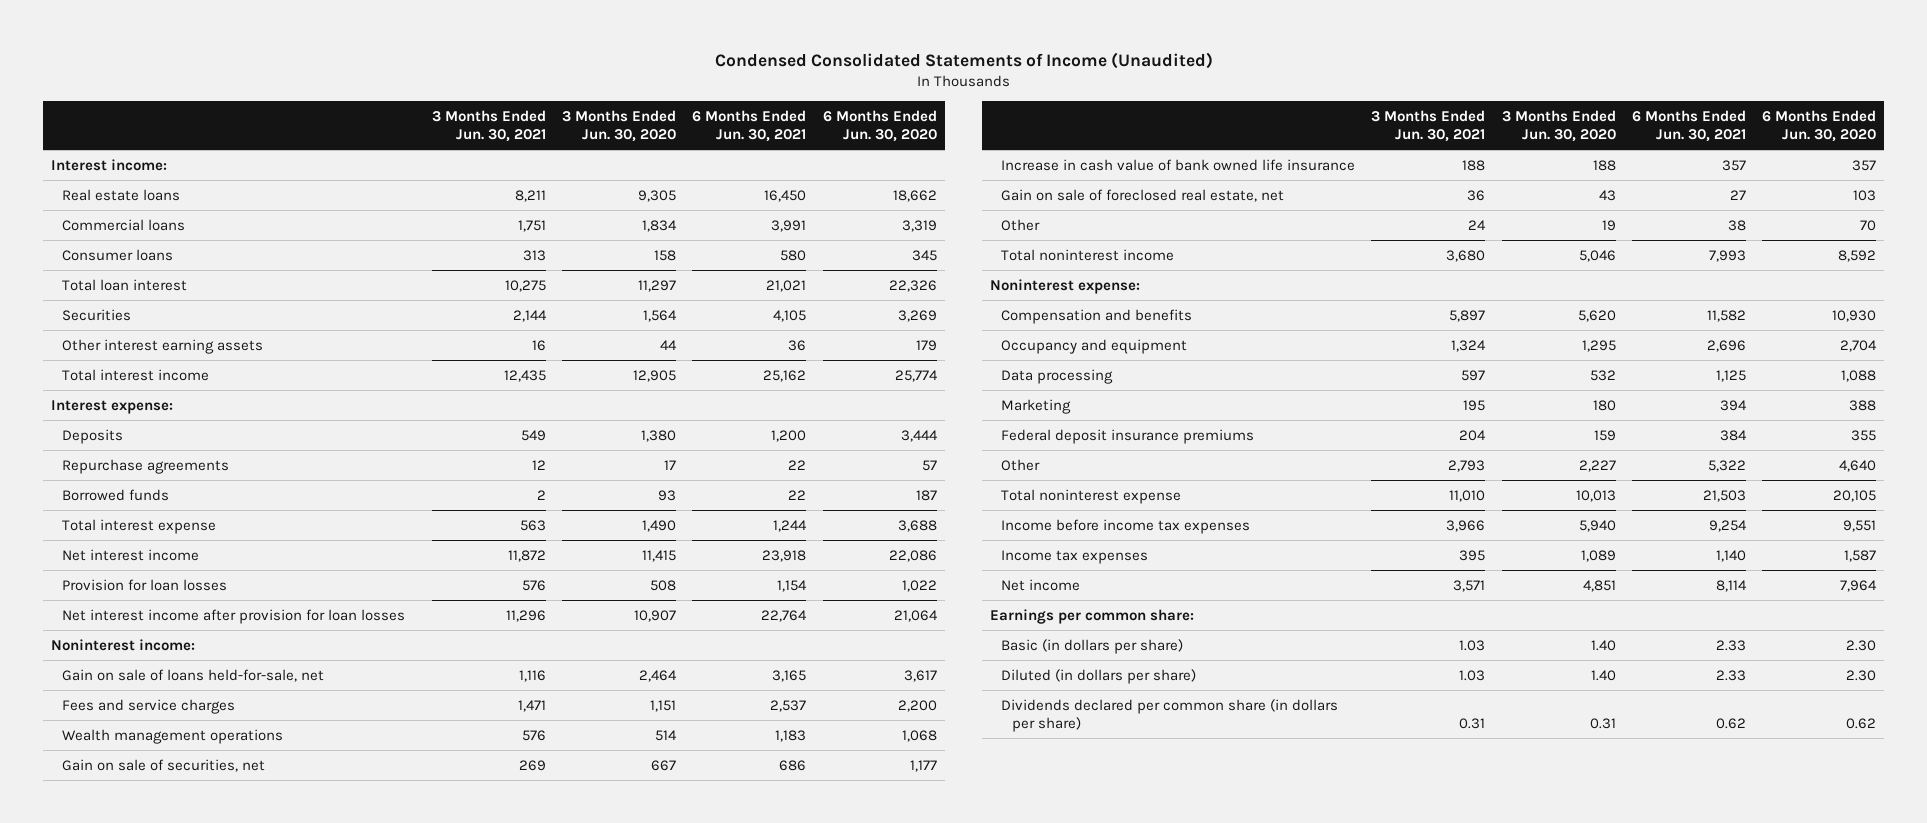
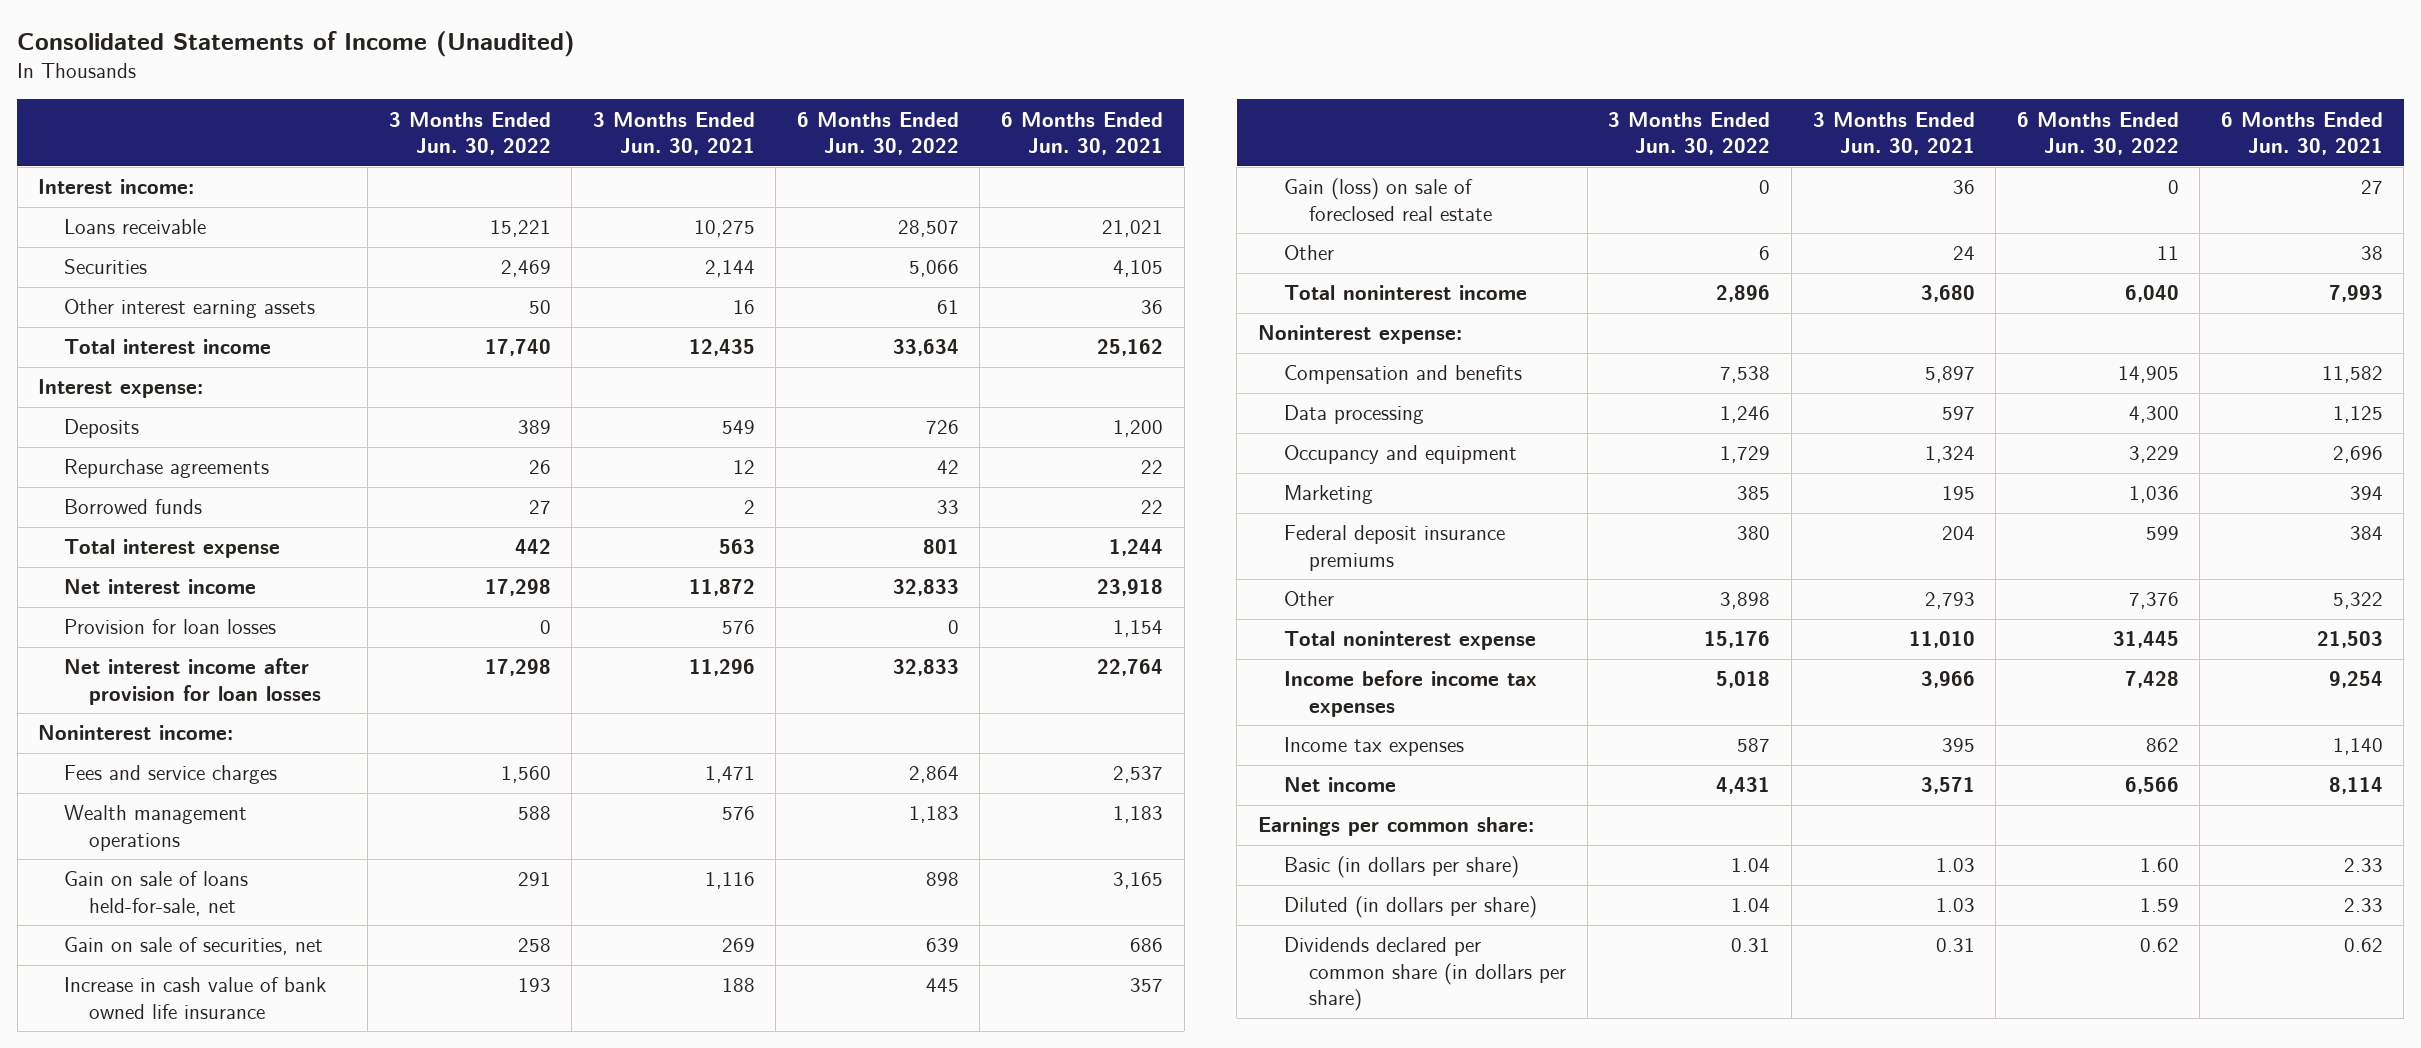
- Condensed Consolidated Statements of Income (Unaudited)
+ Consolidated Statements of Income (Unaudited)
- | 3 Months Ended Jun. 30, 2021 | 3 Months Ended Jun. 30, 2020 | 6 Months Ended Jun. 30, 2021 | 6 Months Ended Jun. 30, 2020
+ | 3 Months Ended Jun. 30, 2022 | 3 Months Ended Jun. 30, 2021 | 6 Months Ended Jun. 30, 2022 | 6 Months Ended Jun. 30, 2021
- Real estate loans | 8,211 | 9,305 | 16,450 | 18,662
- Commercial loans | 1,751 | 1,834 | 3,991 | 3,319
- Consumer loans | 313 | 158 | 580 | 345
- Total loan interest | 10,275 | 11,297 | 21,021 | 22,326
+ Loans receivable | 15,221 | 10,275 | 28,507 | 21,021
moved down: Gain on sale of loans held-for-sale, net | 291 | 1,116 | 898 | 3,165
- Gain on sale of foreclosed real estate, net | 36 | 43 | 27 | 103
+ Gain (loss) on sale of foreclosed real estate | 0 | 36 | 0 | 27
moved down: Occupancy and equipment | 1,729 | 1,324 | 3,229 | 2,696

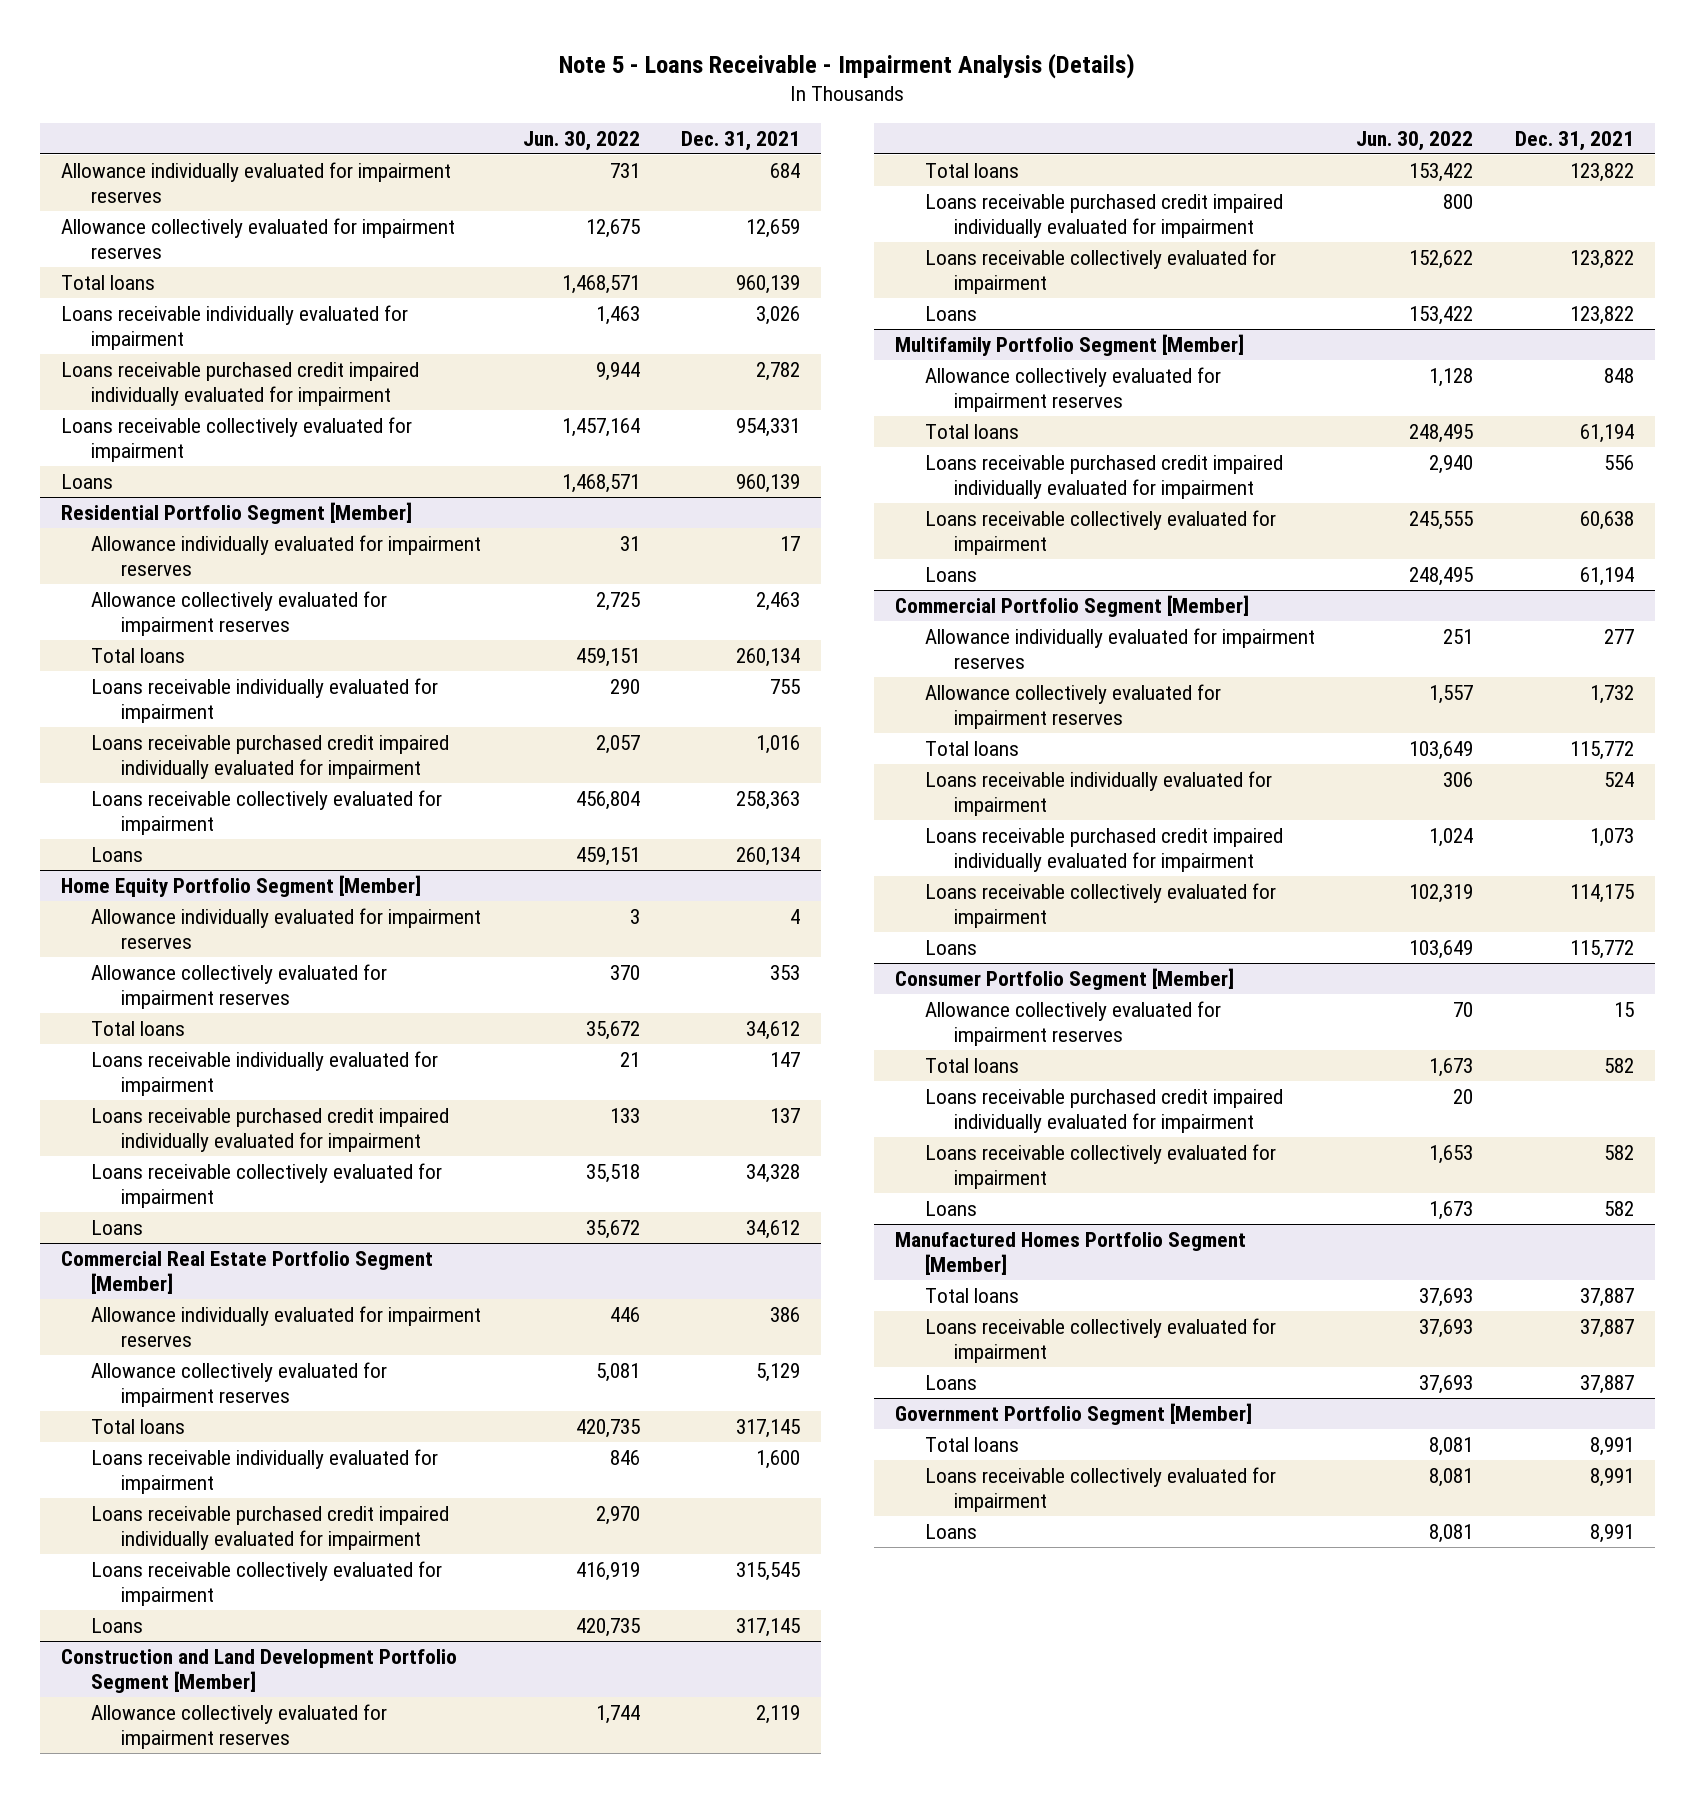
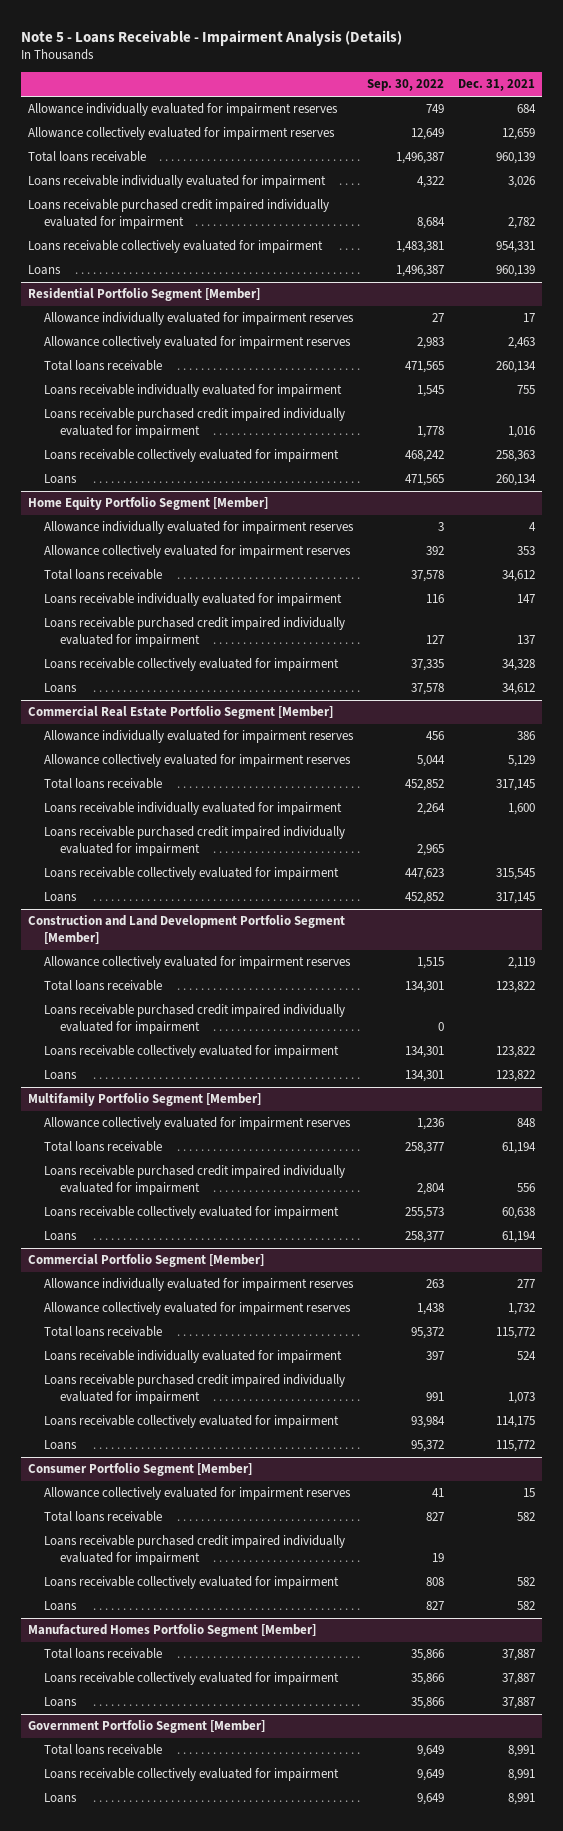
- | Jun. 30, 2022 | Dec. 31, 2021
+ | Sep. 30, 2022 | Dec. 31, 2021
- Total loans | 1,468,571 | 960,139
+ Total loans receivable | 1,496,387 | 960,139
@ Residential Portfolio Segment [Member]
- Total loans | 459,151 | 260,134
+ Total loans receivable | 471,565 | 260,134
@ Home Equity Portfolio Segment [Member]
- Total loans | 35,672 | 34,612
+ Total loans receivable | 37,578 | 34,612
@ Commercial Real Estate Portfolio Segment [Member]
- Total loans | 420,735 | 317,145
+ Total loans receivable | 452,852 | 317,145
@ Construction and Land Development Portfolio Segment [Member]
- Total loans | 153,422 | 123,822
+ Total loans receivable | 134,301 | 123,822
@ Multifamily Portfolio Segment [Member]
- Total loans | 248,495 | 61,194
+ Total loans receivable | 258,377 | 61,194
@ Commercial Portfolio Segment [Member]
- Total loans | 103,649 | 115,772
+ Total loans receivable | 95,372 | 115,772
@ Consumer Portfolio Segment [Member]
- Total loans | 1,673 | 582
+ Total loans receivable | 827 | 582
@ Manufactured Homes Portfolio Segment [Member]
- Total loans | 37,693 | 37,887
+ Total loans receivable | 35,866 | 37,887
@ Government Portfolio Segment [Member]
- Total loans | 8,081 | 8,991
+ Total loans receivable | 9,649 | 8,991

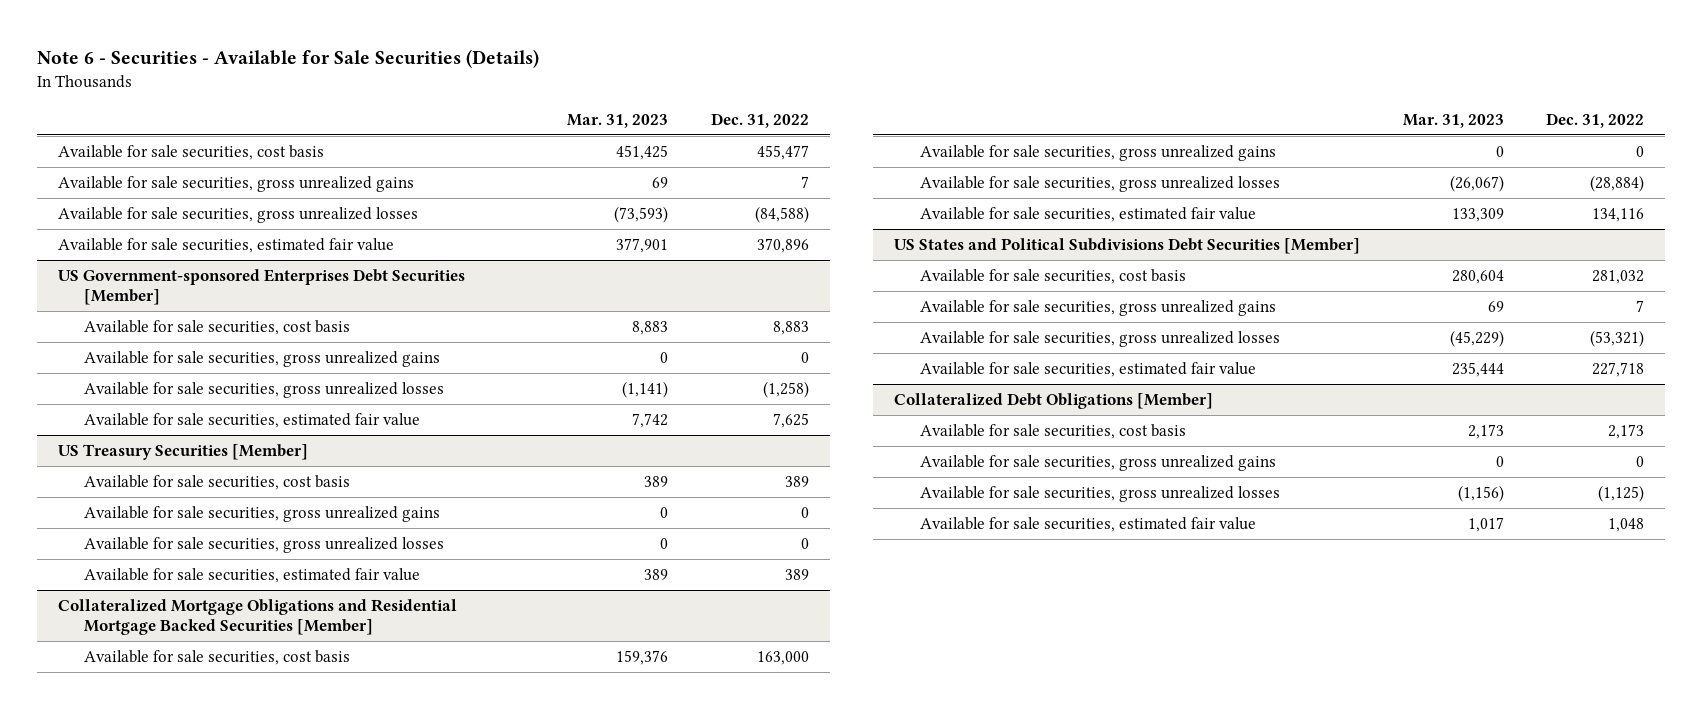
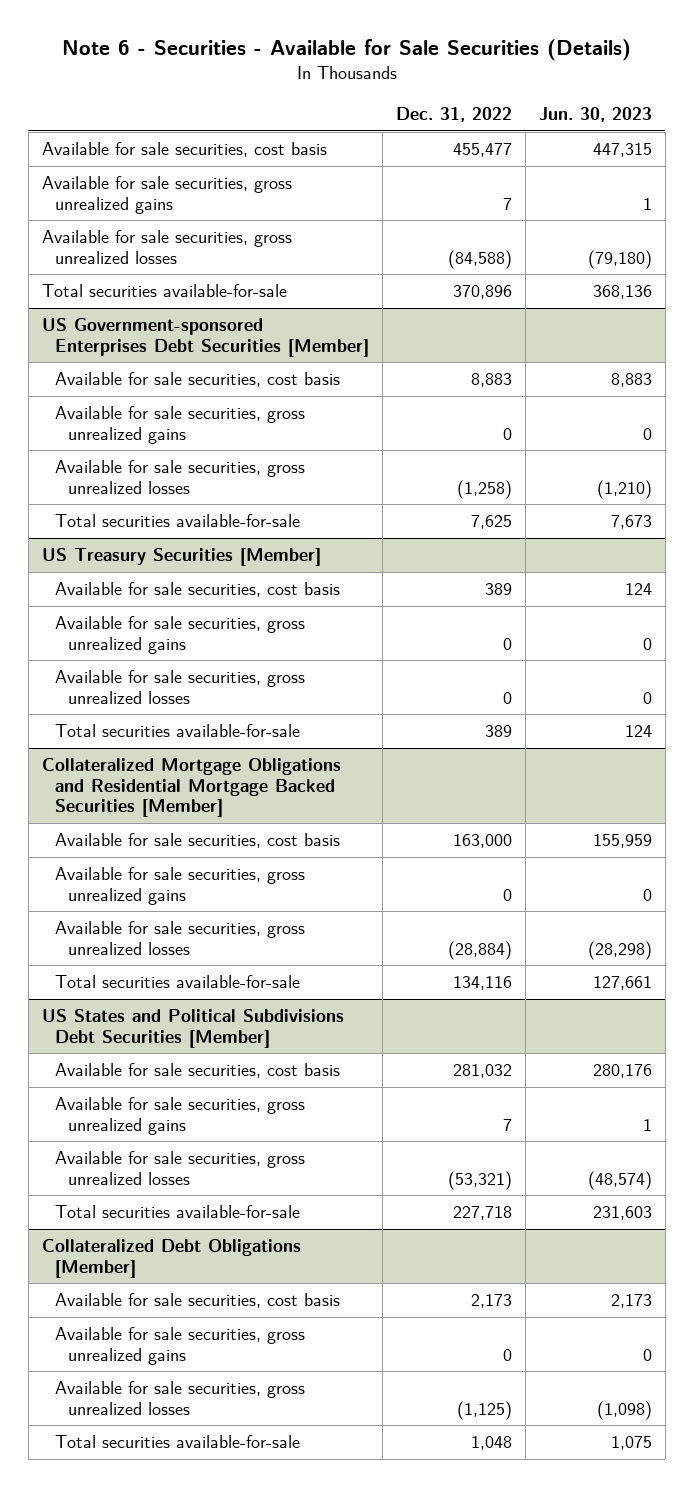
- | Mar. 31, 2023 | Dec. 31, 2022
+ | Dec. 31, 2022 | Jun. 30, 2023
- Available for sale securities, estimated fair value | 377,901 | 370,896
+ Total securities available-for-sale | 370,896 | 368,136
@ US Government-sponsored Enterprises Debt Securities [Member]
- Available for sale securities, estimated fair value | 7,742 | 7,625
+ Total securities available-for-sale | 7,625 | 7,673
@ US Treasury Securities [Member]
- Available for sale securities, estimated fair value | 389 | 389
+ Total securities available-for-sale | 389 | 124
@ Collateralized Mortgage Obligations and Residential Mortgage Backed Securities [Member]
- Available for sale securities, estimated fair value | 133,309 | 134,116
+ Total securities available-for-sale | 134,116 | 127,661
@ US States and Political Subdivisions Debt Securities [Member]
- Available for sale securities, estimated fair value | 235,444 | 227,718
+ Total securities available-for-sale | 227,718 | 231,603
@ Collateralized Debt Obligations [Member]
- Available for sale securities, estimated fair value | 1,017 | 1,048
+ Total securities available-for-sale | 1,048 | 1,075

